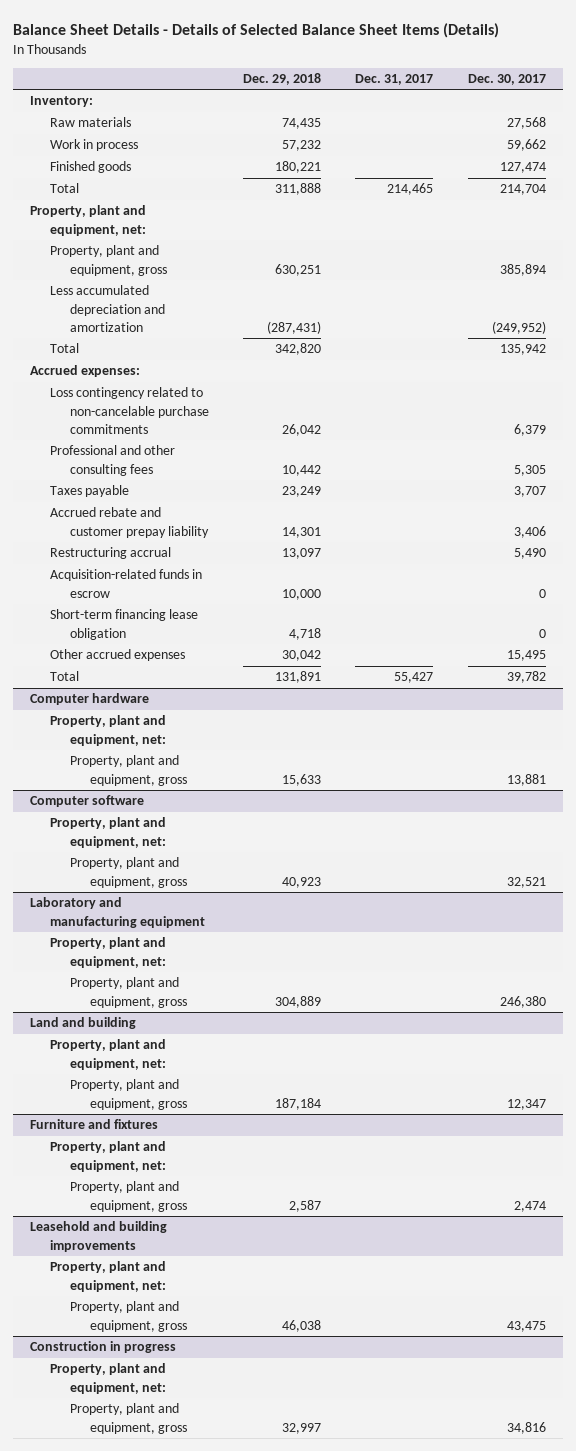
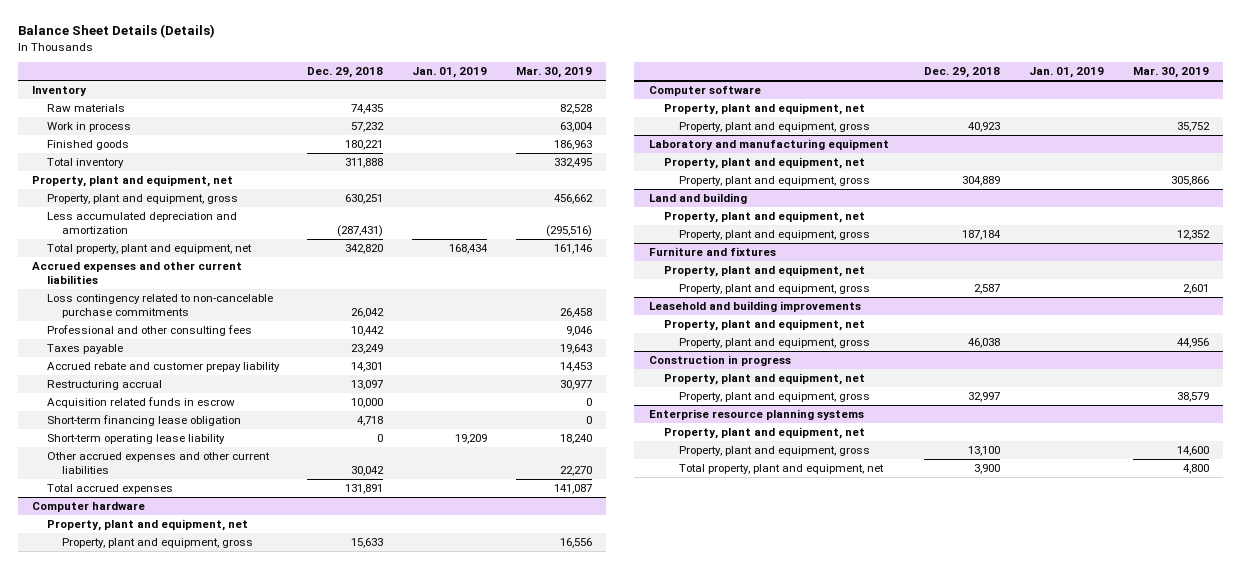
- Balance Sheet Details - Details of Selected Balance Sheet Items (Details)
+ Balance Sheet Details (Details)
- | Dec. 29, 2018 | Dec. 31, 2017 | Dec. 30, 2017
+ | Dec. 29, 2018 | Jan. 01, 2019 | Mar. 30, 2019
- Inventory:
+ Inventory
- Total | 311,888 | 214,465 | 214,704
- Property, plant and equipment, net:
+ Total inventory | 311,888 | | 332,495
+ Property, plant and equipment, net
- Total | 342,820 | | 135,942
- Accrued expenses:
+ Total property, plant and equipment, net | 342,820 | 168,434 | 161,146
+ Accrued expenses and other current liabilities
- Acquisition-related funds in escrow | 10,000 | | 0
+ Acquisition related funds in escrow | 10,000 | | 0
- Other accrued expenses | 30,042 | | 15,495
- Total | 131,891 | 55,427 | 39,782
+ Short-term operating lease liability | 0 | 19,209 | 18,240
+ Other accrued expenses and other current liabilities | 30,042 | | 22,270
+ Total accrued expenses | 131,891 | | 141,087
@ Computer hardware
- Property, plant and equipment, net:
+ Property, plant and equipment, net
@ Computer software
- Property, plant and equipment, net:
+ Property, plant and equipment, net
@ Laboratory and manufacturing equipment
- Property, plant and equipment, net:
+ Property, plant and equipment, net
@ Land and building
- Property, plant and equipment, net:
+ Property, plant and equipment, net
@ Furniture and fixtures
- Property, plant and equipment, net:
+ Property, plant and equipment, net
@ Leasehold and building improvements
- Property, plant and equipment, net:
+ Property, plant and equipment, net
@ Construction in progress
- Property, plant and equipment, net:
+ Property, plant and equipment, net
+ Enterprise resource planning systems
+ Property, plant and equipment, net
+ Property, plant and equipment, gross | 13,100 | | 14,600
+ Total property, plant and equipment, net | 3,900 | | 4,800

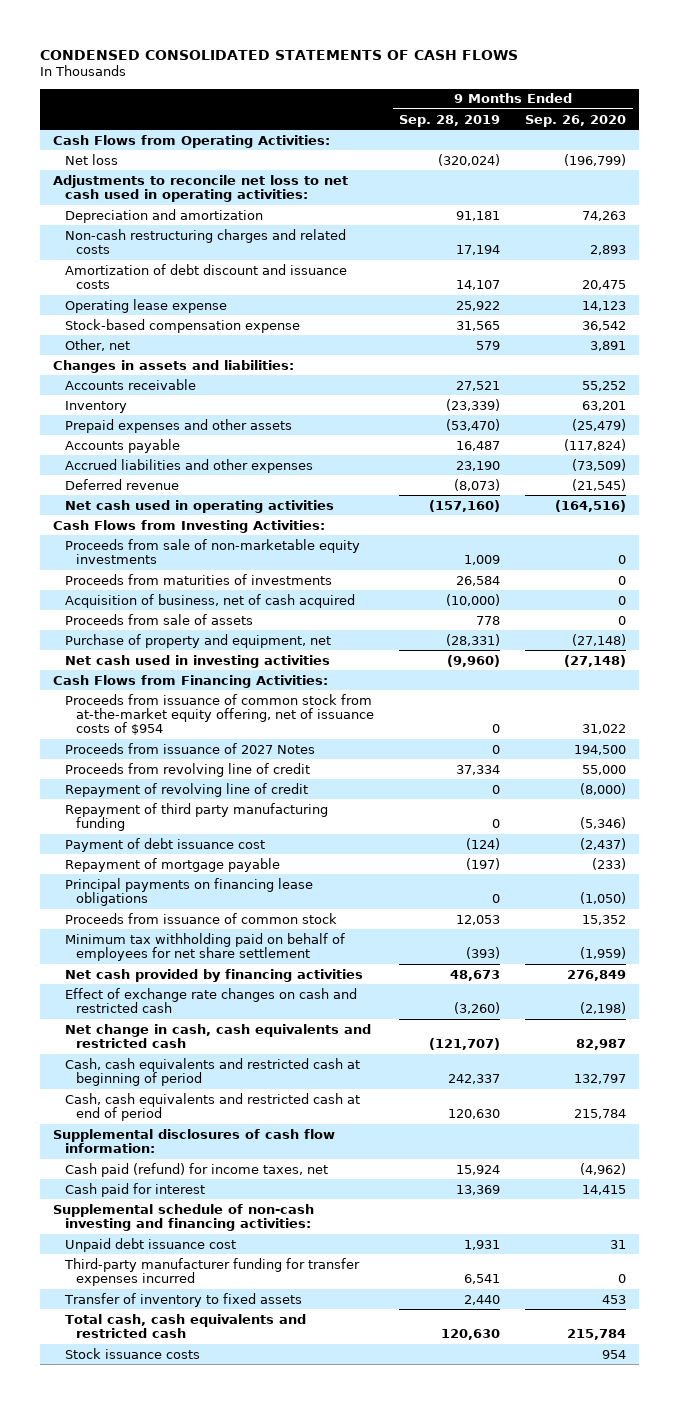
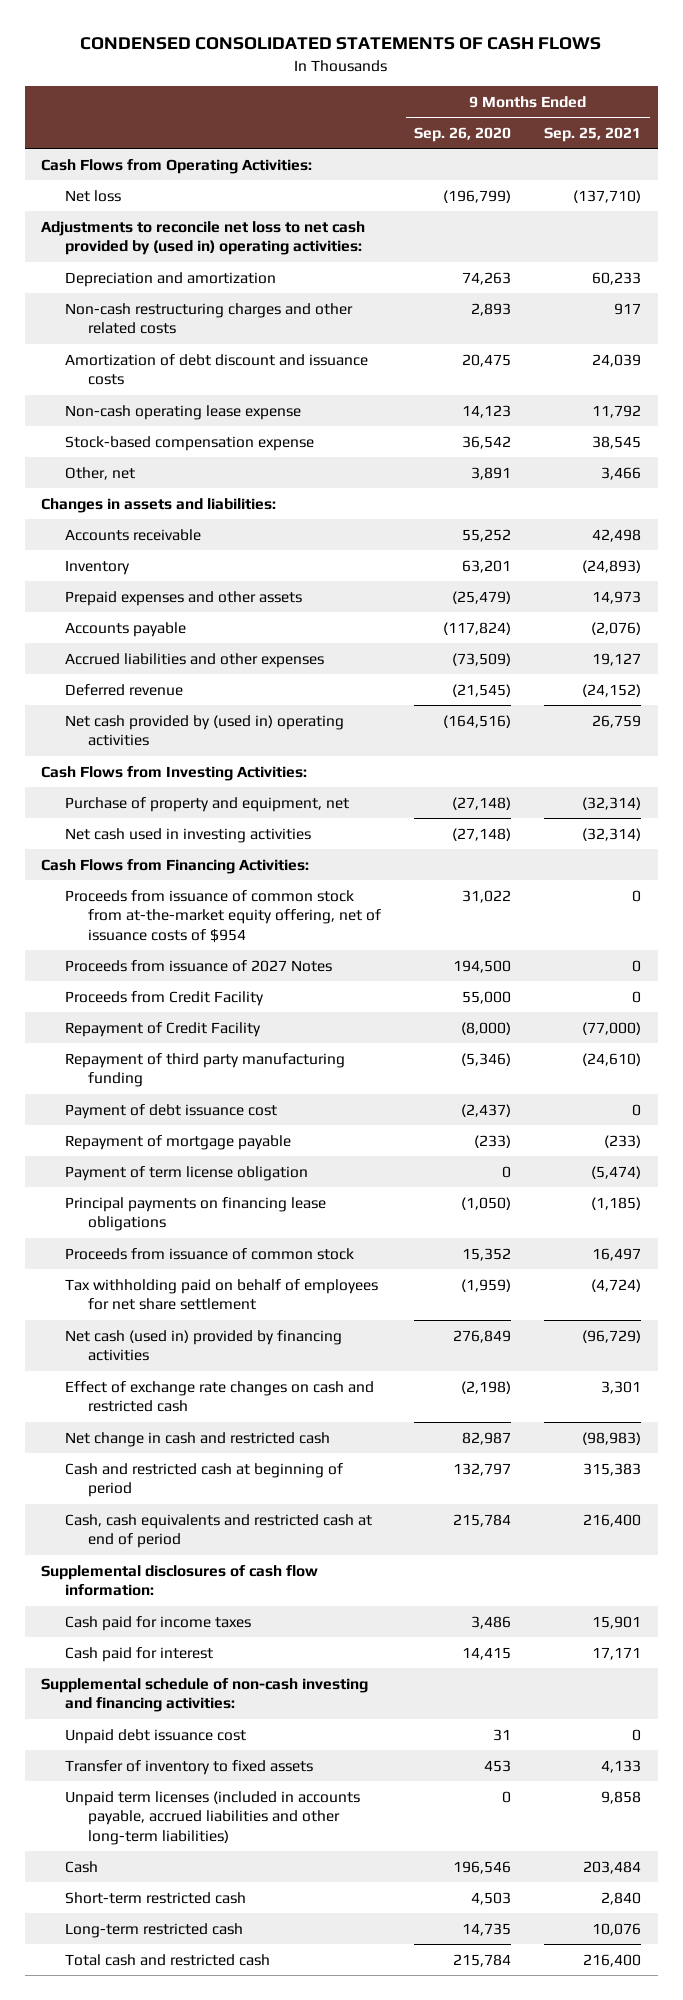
- | 9 Months Ended Sep. 28, 2019 | 9 Months Ended Sep. 26, 2020
+ | 9 Months Ended Sep. 26, 2020 | 9 Months Ended Sep. 25, 2021
- Adjustments to reconcile net loss to net cash used in operating activities:
+ Adjustments to reconcile net loss to net cash provided by (used in) operating activities:
- Non-cash restructuring charges and related costs | 17,194 | 2,893
+ Non-cash restructuring charges and other related costs | 2,893 | 917
- Operating lease expense | 25,922 | 14,123
+ Non-cash operating lease expense | 14,123 | 11,792
- Net cash used in operating activities | (157,160) | (164,516)
+ Net cash provided by (used in) operating activities | (164,516) | 26,759
- Proceeds from sale of non-marketable equity investments | 1,009 | 0
- Proceeds from maturities of investments | 26,584 | 0
- Acquisition of business, net of cash acquired | (10,000) | 0
- Proceeds from sale of assets | 778 | 0
- Proceeds from revolving line of credit | 37,334 | 55,000
- Repayment of revolving line of credit | 0 | (8,000)
+ Proceeds from Credit Facility | 55,000 | 0
+ Repayment of Credit Facility | (8,000) | (77,000)
+ Payment of term license obligation | 0 | (5,474)
- Minimum tax withholding paid on behalf of employees for net share settlement | (393) | (1,959)
- Net cash provided by financing activities | 48,673 | 276,849
+ Tax withholding paid on behalf of employees for net share settlement | (1,959) | (4,724)
+ Net cash (used in) provided by financing activities | 276,849 | (96,729)
- Net change in cash, cash equivalents and restricted cash | (121,707) | 82,987
- Cash, cash equivalents and restricted cash at beginning of period | 242,337 | 132,797
+ Net change in cash and restricted cash | 82,987 | (98,983)
+ Cash and restricted cash at beginning of period | 132,797 | 315,383
- Cash paid (refund) for income taxes, net | 15,924 | (4,962)
+ Cash paid for income taxes | 3,486 | 15,901
- Third-party manufacturer funding for transfer expenses incurred | 6,541 | 0
- Total cash, cash equivalents and restricted cash | 120,630 | 215,784
- Stock issuance costs | | 954
+ Unpaid term licenses (included in accounts payable, accrued liabilities and other long-term liabilities) | 0 | 9,858
+ Cash | 196,546 | 203,484
+ Short-term restricted cash | 4,503 | 2,840
+ Long-term restricted cash | 14,735 | 10,076
+ Total cash and restricted cash | 215,784 | 216,400

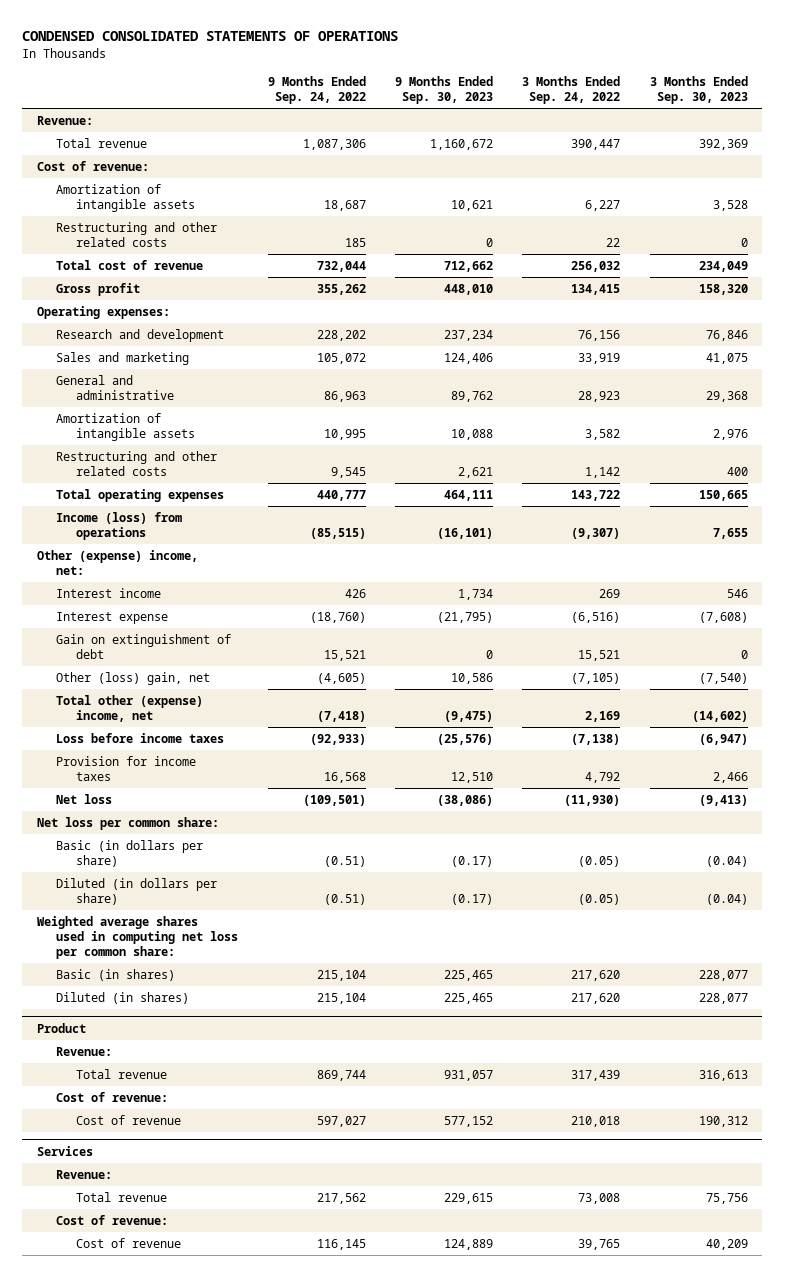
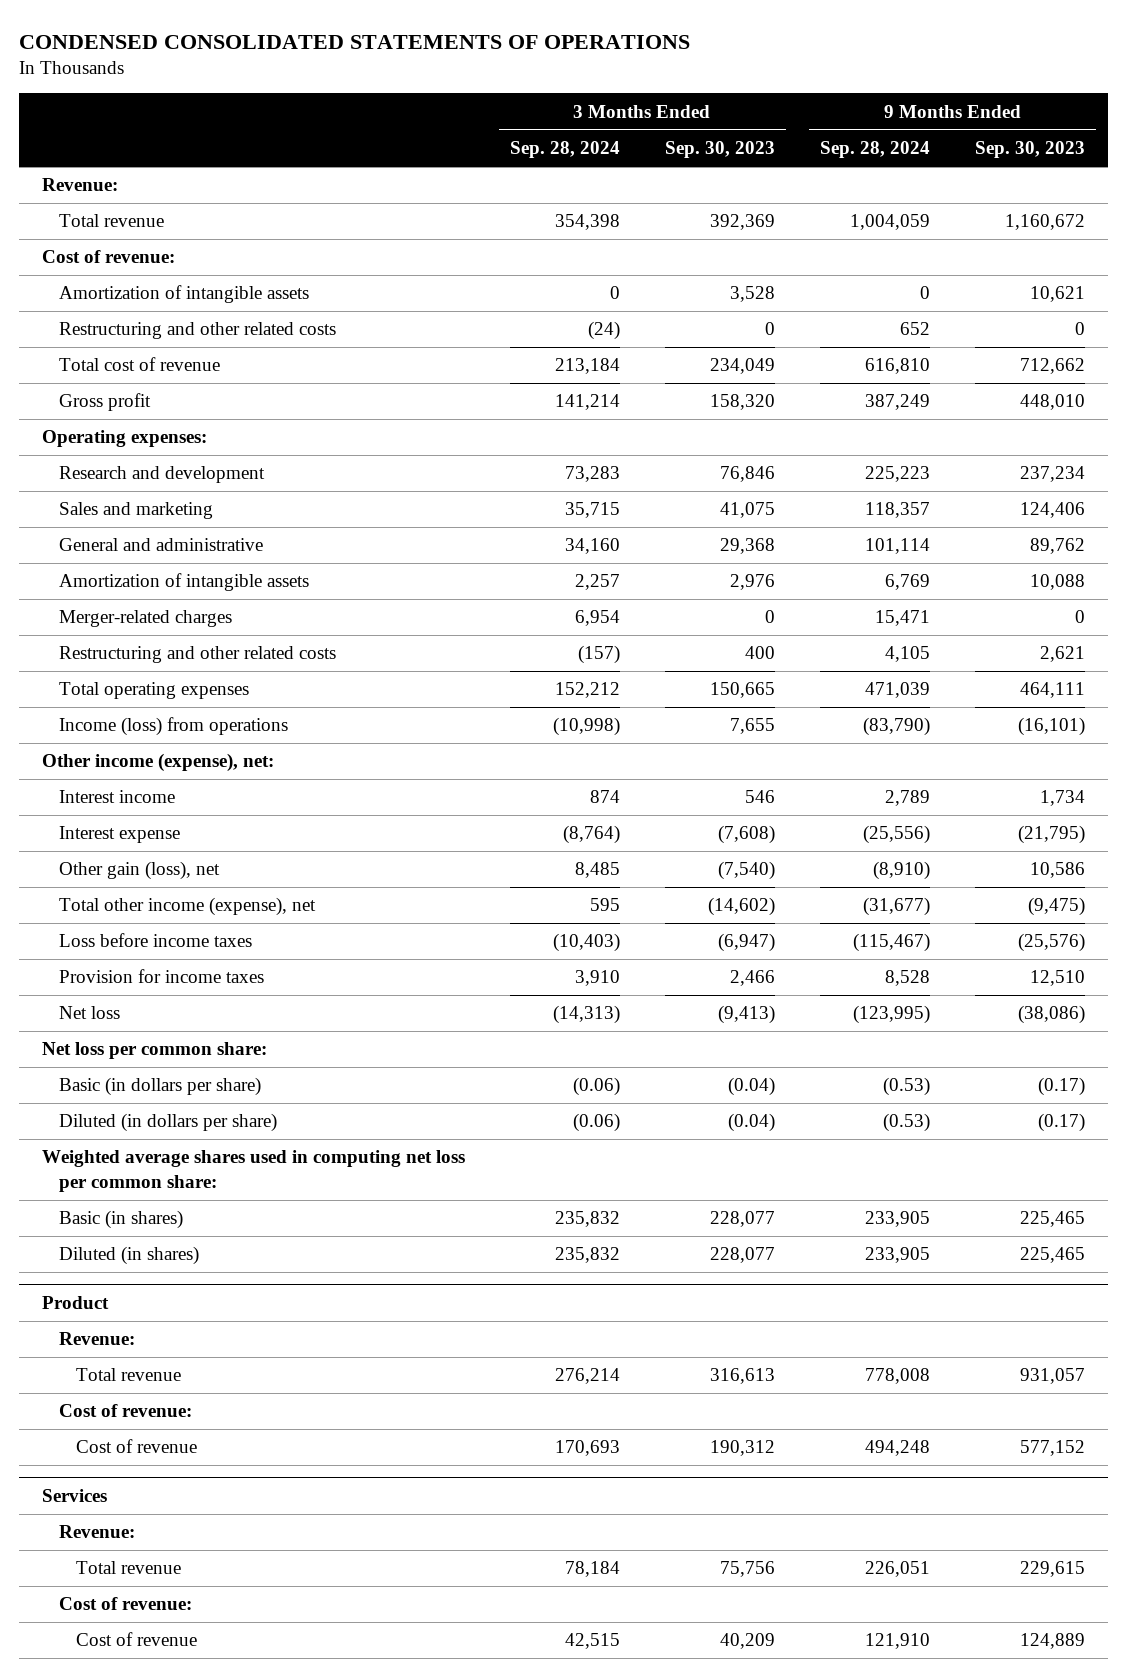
- | 9 Months Ended Sep. 24, 2022 | 9 Months Ended Sep. 30, 2023 | 3 Months Ended Sep. 24, 2022 | 3 Months Ended Sep. 30, 2023
+ | 3 Months Ended Sep. 28, 2024 | 3 Months Ended Sep. 30, 2023 | 9 Months Ended Sep. 28, 2024 | 9 Months Ended Sep. 30, 2023
+ Merger-related charges | 6,954 | 0 | 15,471 | 0
- Other (expense) income, net:
+ Other income (expense), net:
- Gain on extinguishment of debt | 15,521 | 0 | 15,521 | 0
- Other (loss) gain, net | (4,605) | 10,586 | (7,105) | (7,540)
- Total other (expense) income, net | (7,418) | (9,475) | 2,169 | (14,602)
+ Other gain (loss), net | 8,485 | (7,540) | (8,910) | 10,586
+ Total other income (expense), net | 595 | (14,602) | (31,677) | (9,475)

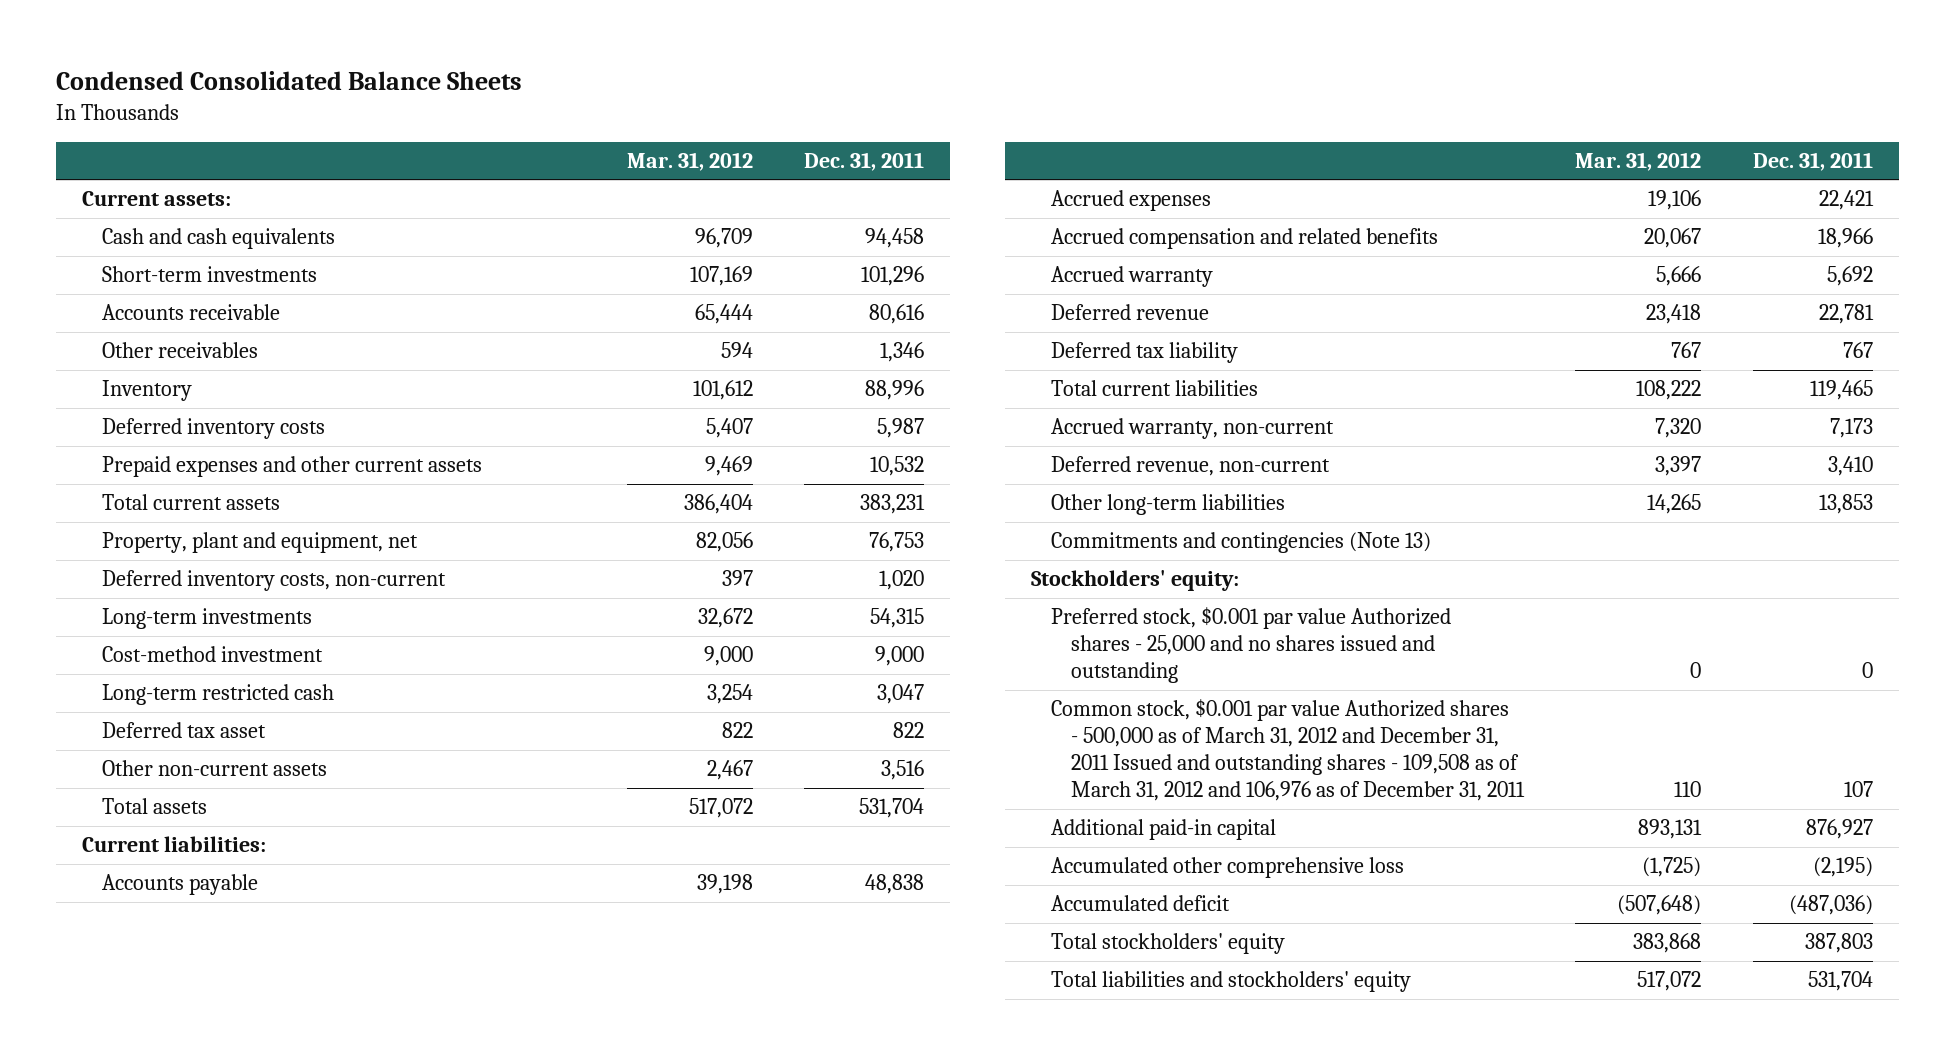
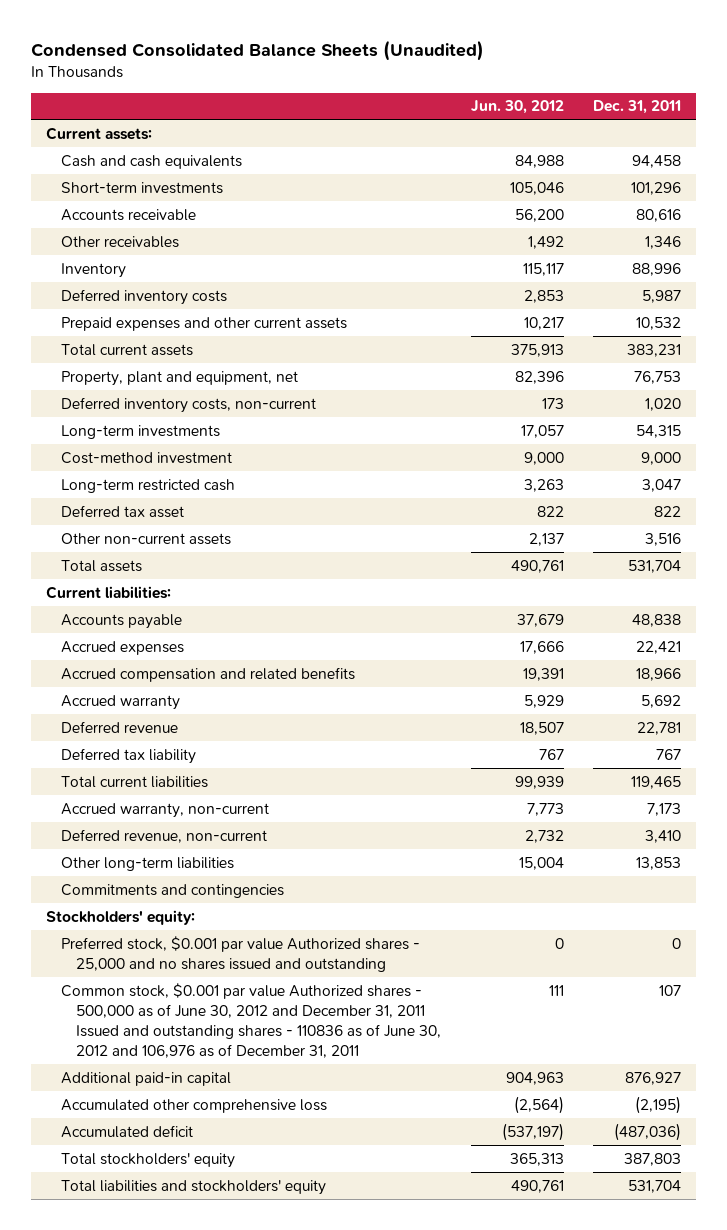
- Condensed Consolidated Balance Sheets
+ Condensed Consolidated Balance Sheets (Unaudited)
- | Mar. 31, 2012 | Dec. 31, 2011
+ | Jun. 30, 2012 | Dec. 31, 2011
- Commitments and contingencies (Note 13)
+ Commitments and contingencies
- Common stock, $0.001 par value Authorized shares - 500,000 as of March 31, 2012 and December 31, 2011 Issued and outstanding shares - 109,508 as of March 31, 2012 and 106,976 as of December 31, 2011 | 110 | 107
+ Common stock, $0.001 par value Authorized shares - 500,000 as of June 30, 2012 and December 31, 2011 Issued and outstanding shares - 110836 as of June 30, 2012 and 106,976 as of December 31, 2011 | 111 | 107

